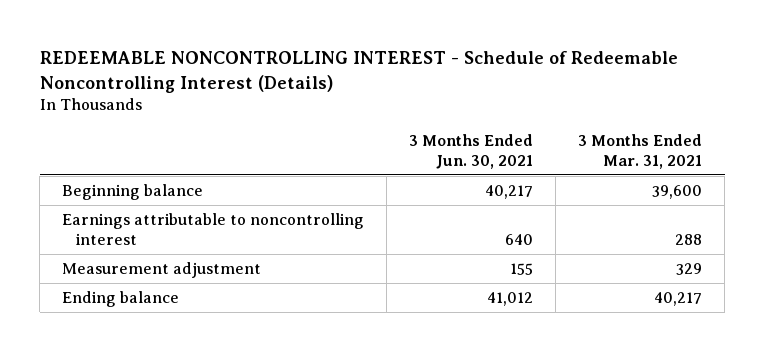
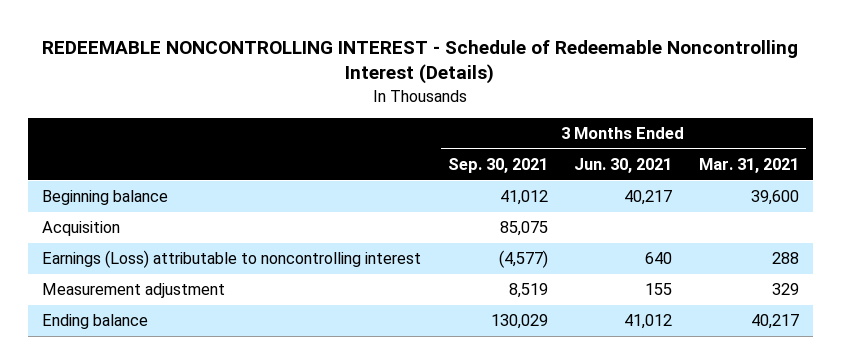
- | 3 Months Ended Jun. 30, 2021 | 3 Months Ended Mar. 31, 2021
+ | 3 Months Ended Sep. 30, 2021 | 3 Months Ended Jun. 30, 2021 | 3 Months Ended Mar. 31, 2021
- Earnings attributable to noncontrolling interest | 640 | 288
+ Acquisition | 85,075 | |
+ Earnings (Loss) attributable to noncontrolling interest | (4,577) | 640 | 288

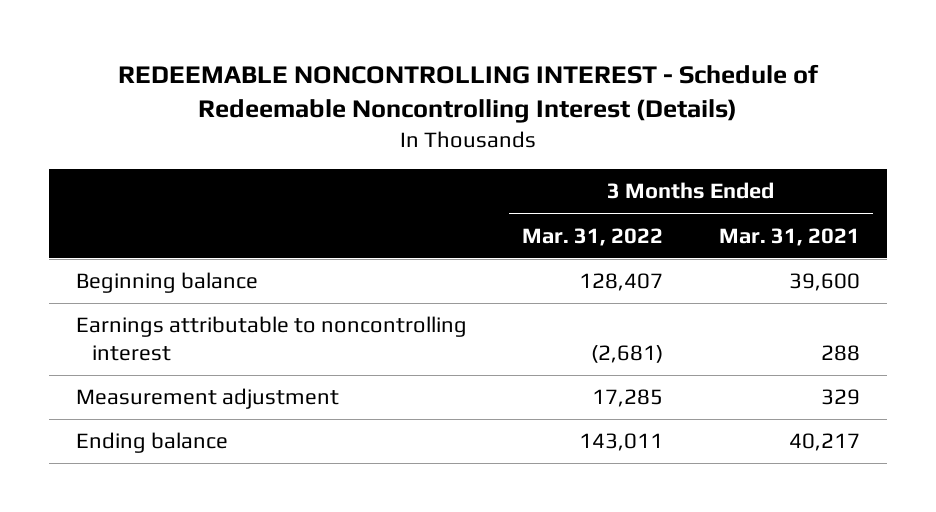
- | 3 Months Ended Sep. 30, 2021 | 3 Months Ended Jun. 30, 2021 | 3 Months Ended Mar. 31, 2021
+ | 3 Months Ended Mar. 31, 2022 | 3 Months Ended Mar. 31, 2021
- Acquisition | 85,075 | |
- Earnings (Loss) attributable to noncontrolling interest | (4,577) | 640 | 288
+ Earnings attributable to noncontrolling interest | (2,681) | 288

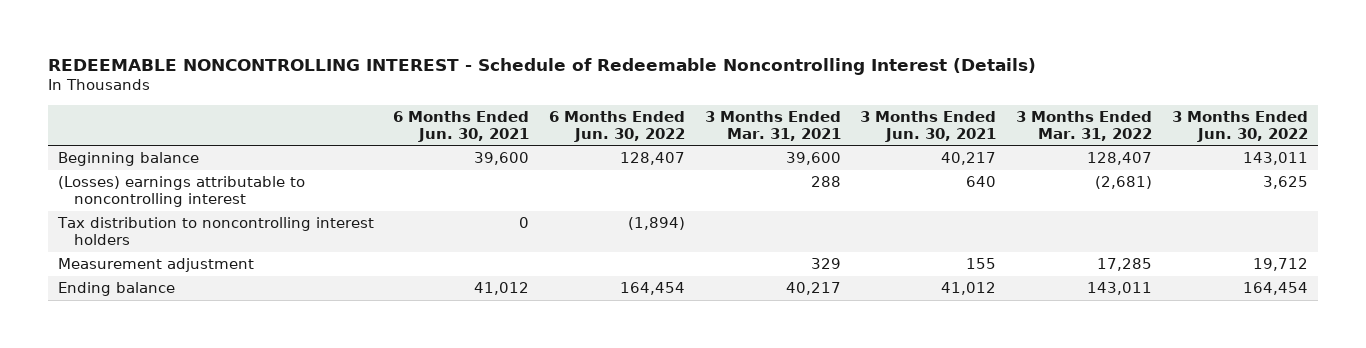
- | 3 Months Ended Mar. 31, 2022 | 3 Months Ended Mar. 31, 2021
+ | 6 Months Ended Jun. 30, 2021 | 6 Months Ended Jun. 30, 2022 | 3 Months Ended Mar. 31, 2021 | 3 Months Ended Jun. 30, 2021 | 3 Months Ended Mar. 31, 2022 | 3 Months Ended Jun. 30, 2022
- Earnings attributable to noncontrolling interest | (2,681) | 288
+ (Losses) earnings attributable to noncontrolling interest | | | 288 | 640 | (2,681) | 3,625
+ Tax distribution to noncontrolling interest holders | 0 | (1,894) | | | |

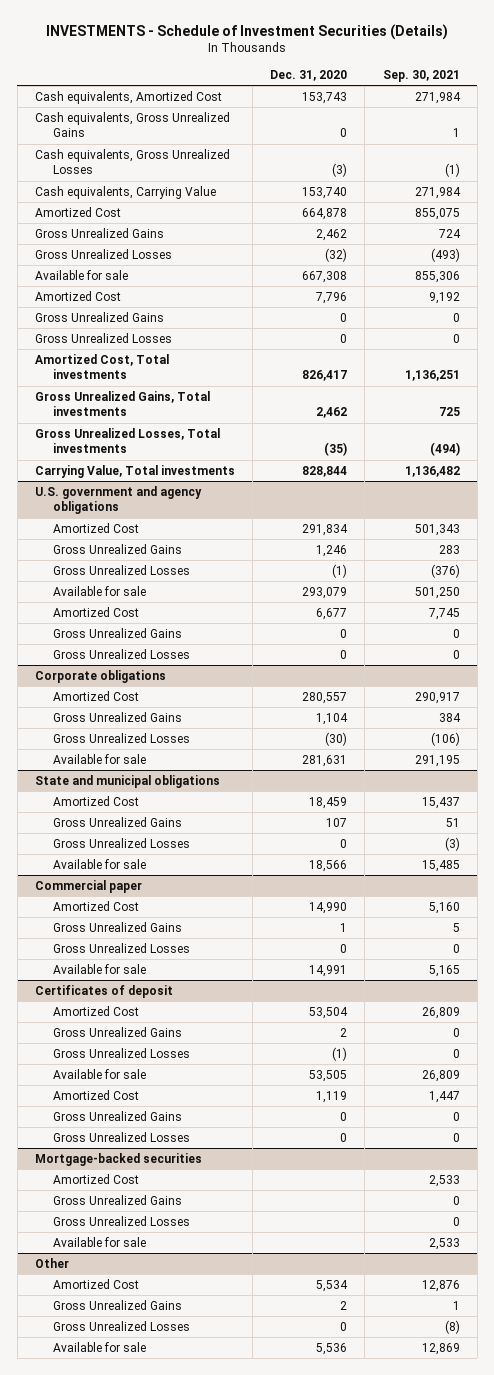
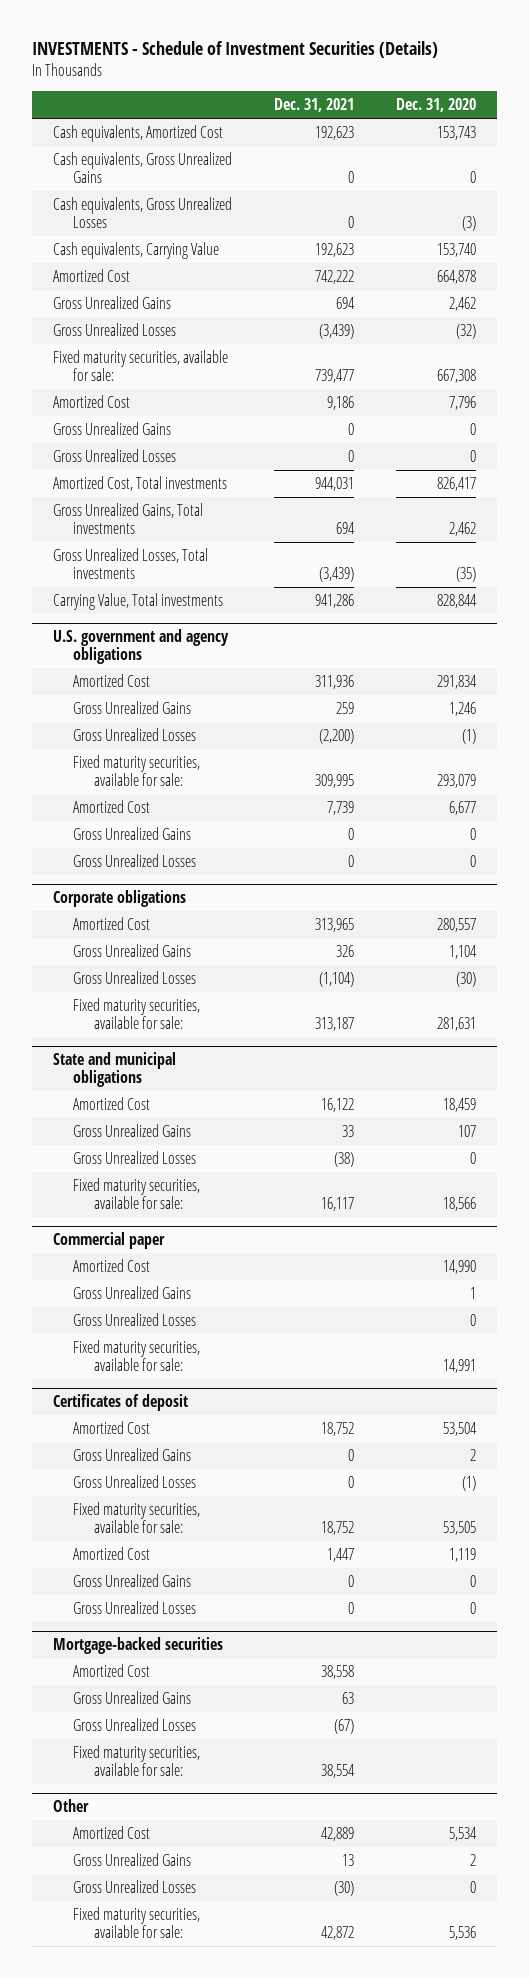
- | Dec. 31, 2020 | Sep. 30, 2021
+ | Dec. 31, 2021 | Dec. 31, 2020
- Available for sale | 667,308 | 855,306
+ Fixed maturity securities, available for sale: | 739,477 | 667,308
@ U.S. government and agency obligations
- Available for sale | 293,079 | 501,250
+ Fixed maturity securities, available for sale: | 309,995 | 293,079
@ Corporate obligations
- Available for sale | 281,631 | 291,195
+ Fixed maturity securities, available for sale: | 313,187 | 281,631
@ State and municipal obligations
- Available for sale | 18,566 | 15,485
+ Fixed maturity securities, available for sale: | 16,117 | 18,566
@ Commercial paper
- Available for sale | 14,991 | 5,165
+ Fixed maturity securities, available for sale: | | 14,991
@ Certificates of deposit
- Available for sale | 53,505 | 26,809
+ Fixed maturity securities, available for sale: | 18,752 | 53,505
@ Mortgage-backed securities
- Available for sale | | 2,533
+ Fixed maturity securities, available for sale: | 38,554 |
@ Other
- Available for sale | 5,536 | 12,869
+ Fixed maturity securities, available for sale: | 42,872 | 5,536

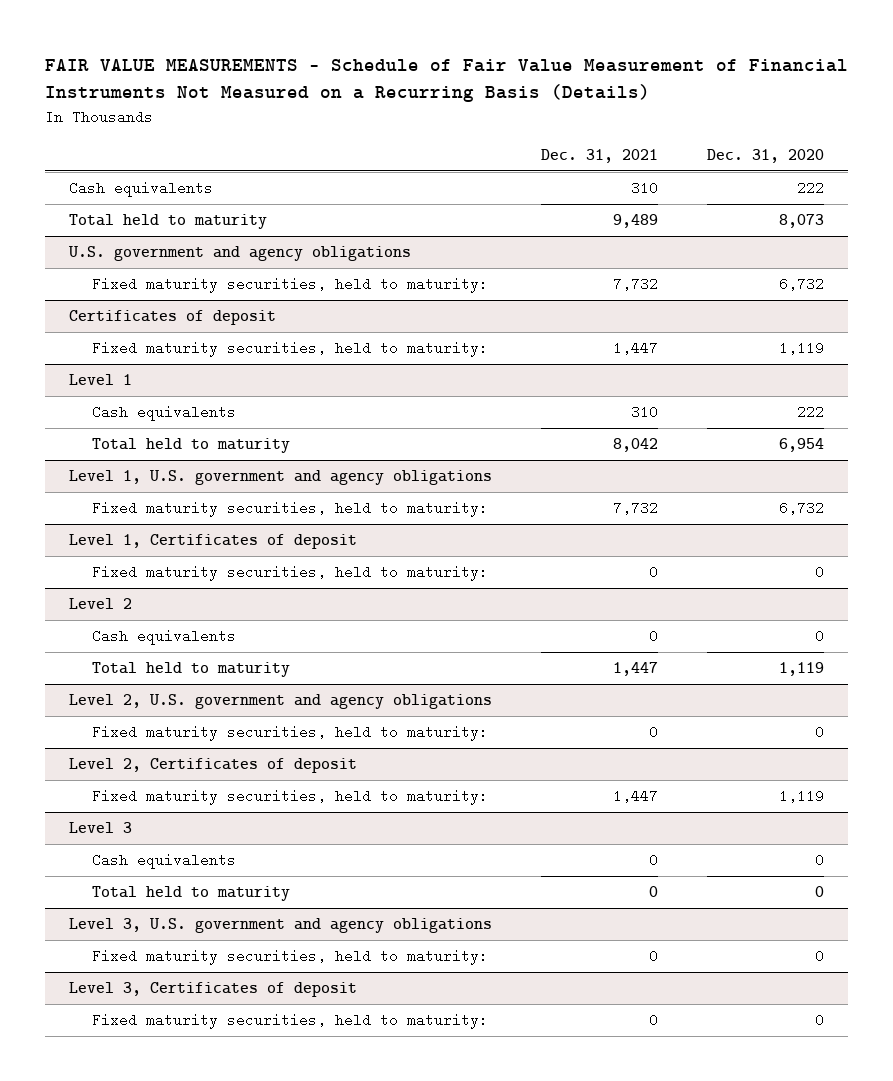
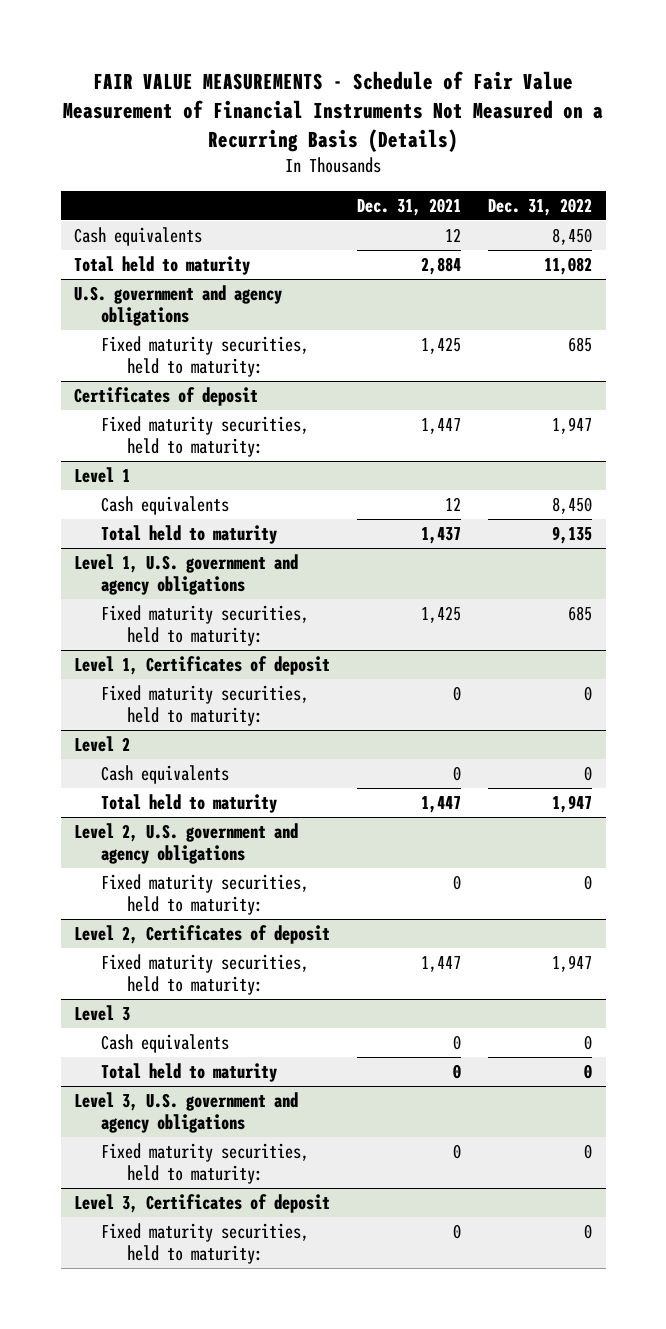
- | Dec. 31, 2021 | Dec. 31, 2020
+ | Dec. 31, 2021 | Dec. 31, 2022
- Cash equivalents | 310 | 222
- Total held to maturity | 9,489 | 8,073
+ Cash equivalents | 12 | 8,450
+ Total held to maturity | 2,884 | 11,082
@ U.S. government and agency obligations
- Fixed maturity securities, held to maturity: | 7,732 | 6,732
+ Fixed maturity securities, held to maturity: | 1,425 | 685
@ Level 1
- Cash equivalents | 310 | 222
- Total held to maturity | 8,042 | 6,954
+ Cash equivalents | 12 | 8,450
+ Total held to maturity | 1,437 | 9,135
@ Level 1, U.S. government and agency obligations
- Fixed maturity securities, held to maturity: | 7,732 | 6,732
+ Fixed maturity securities, held to maturity: | 1,425 | 685

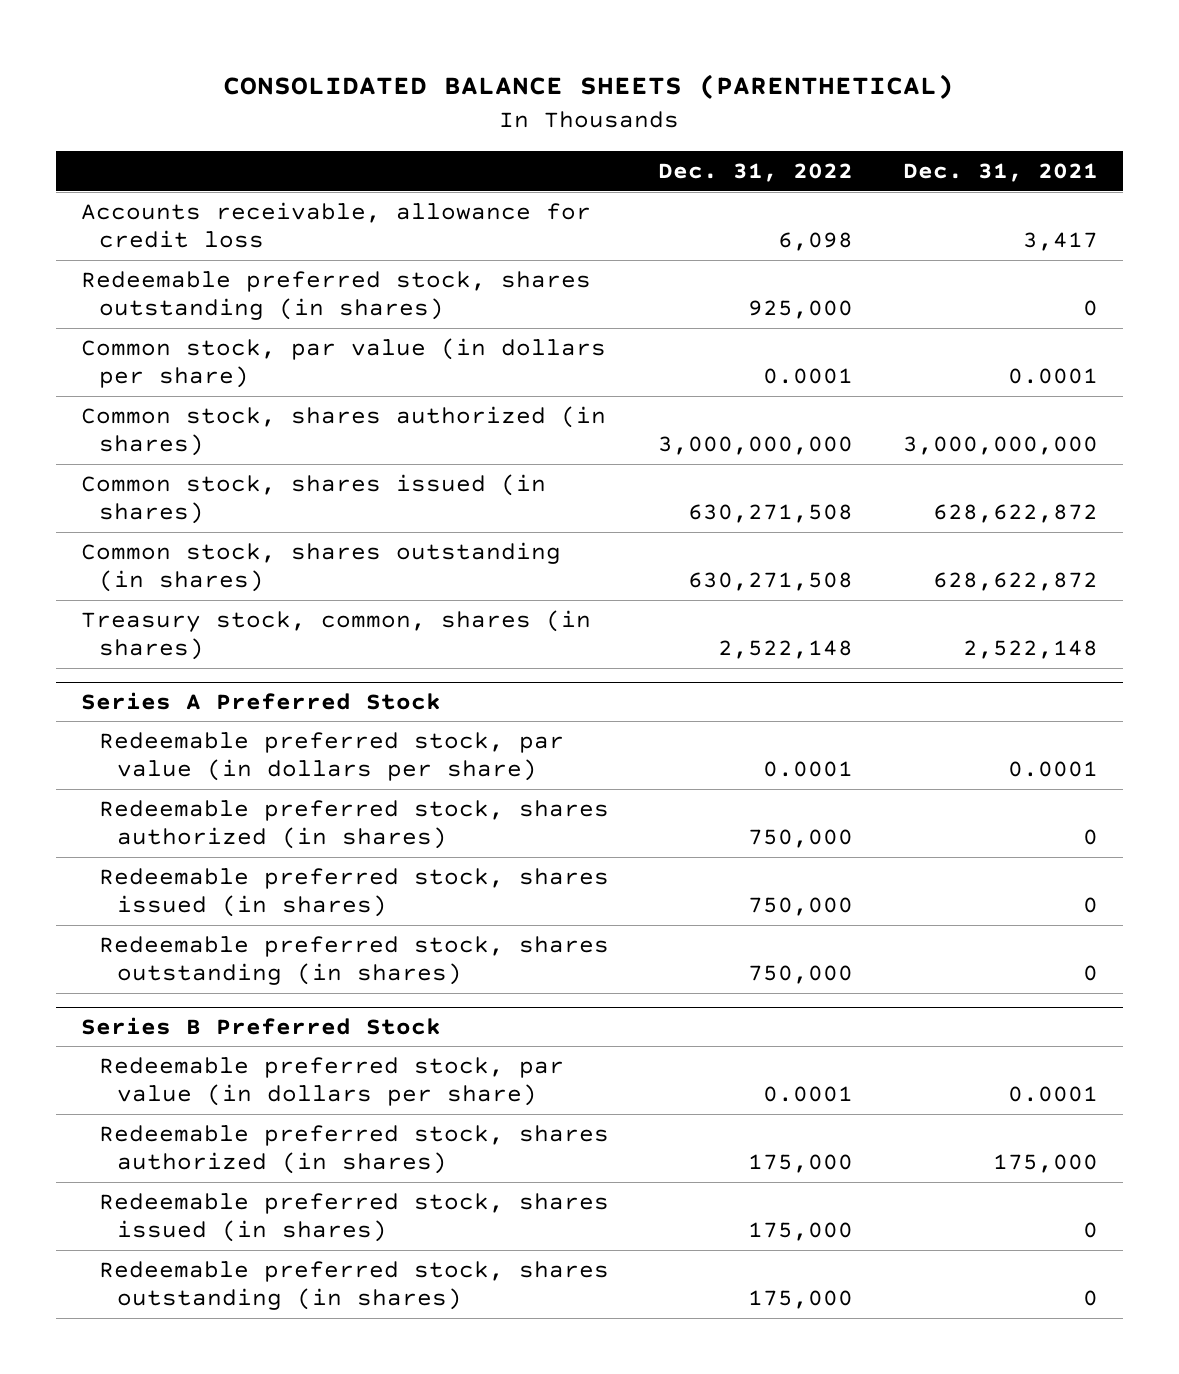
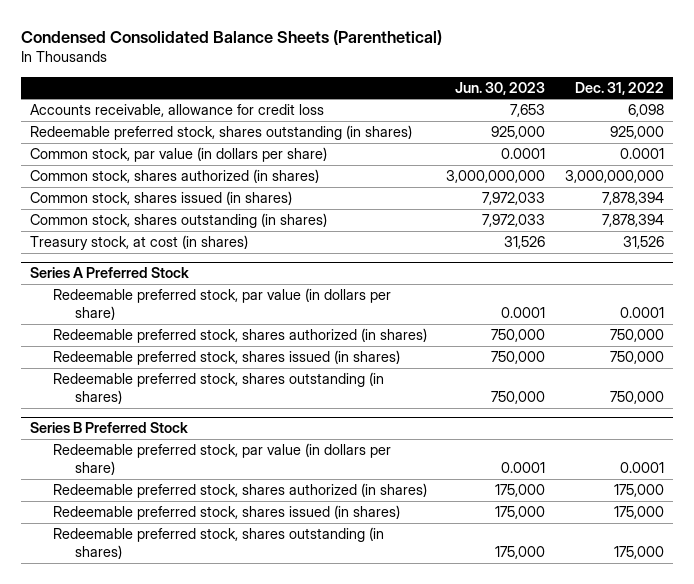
- CONSOLIDATED BALANCE SHEETS (PARENTHETICAL)
+ Condensed Consolidated Balance Sheets (Parenthetical)
- | Dec. 31, 2022 | Dec. 31, 2021
+ | Jun. 30, 2023 | Dec. 31, 2022
- Common stock, shares issued (in shares) | 630,271,508 | 628,622,872
- Common stock, shares outstanding (in shares) | 630,271,508 | 628,622,872
- Treasury stock, common, shares (in shares) | 2,522,148 | 2,522,148
+ Common stock, shares issued (in shares) | 7,972,033 | 7,878,394
+ Common stock, shares outstanding (in shares) | 7,972,033 | 7,878,394
+ Treasury stock, at cost (in shares) | 31,526 | 31,526

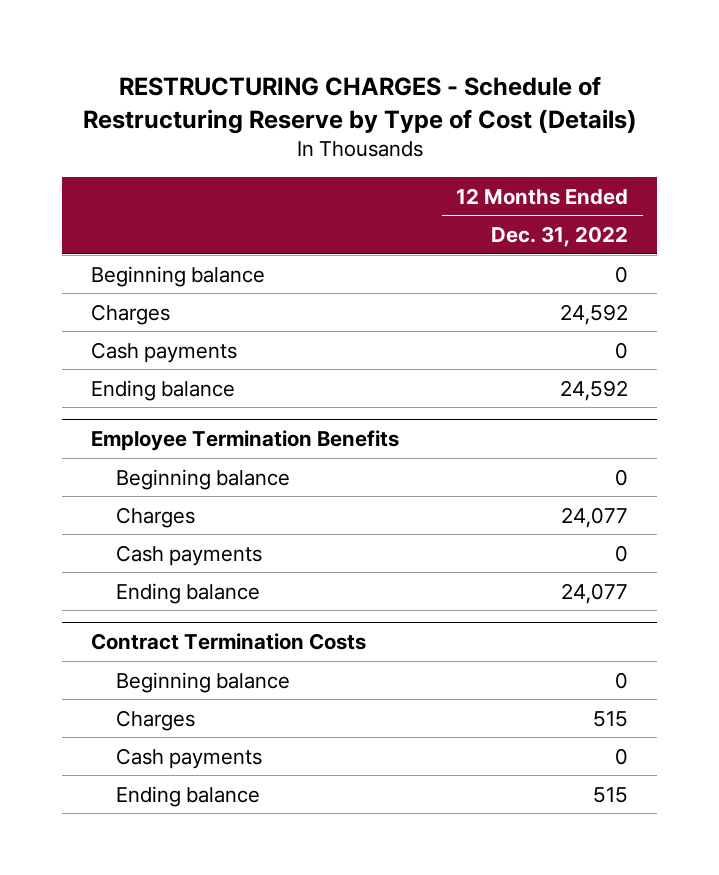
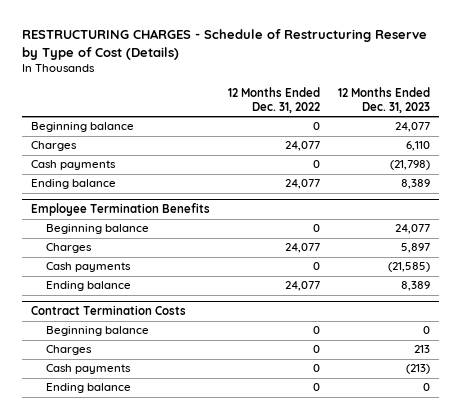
- | 12 Months Ended Dec. 31, 2022
+ | 12 Months Ended Dec. 31, 2022 | 12 Months Ended Dec. 31, 2023
- Charges | 24,592
+ Charges | 24,077 | 6,110
- Ending balance | 24,592
+ Ending balance | 24,077 | 8,389
@ Contract Termination Costs
- Charges | 515
+ Charges | 0 | 213
- Ending balance | 515
+ Ending balance | 0 | 0

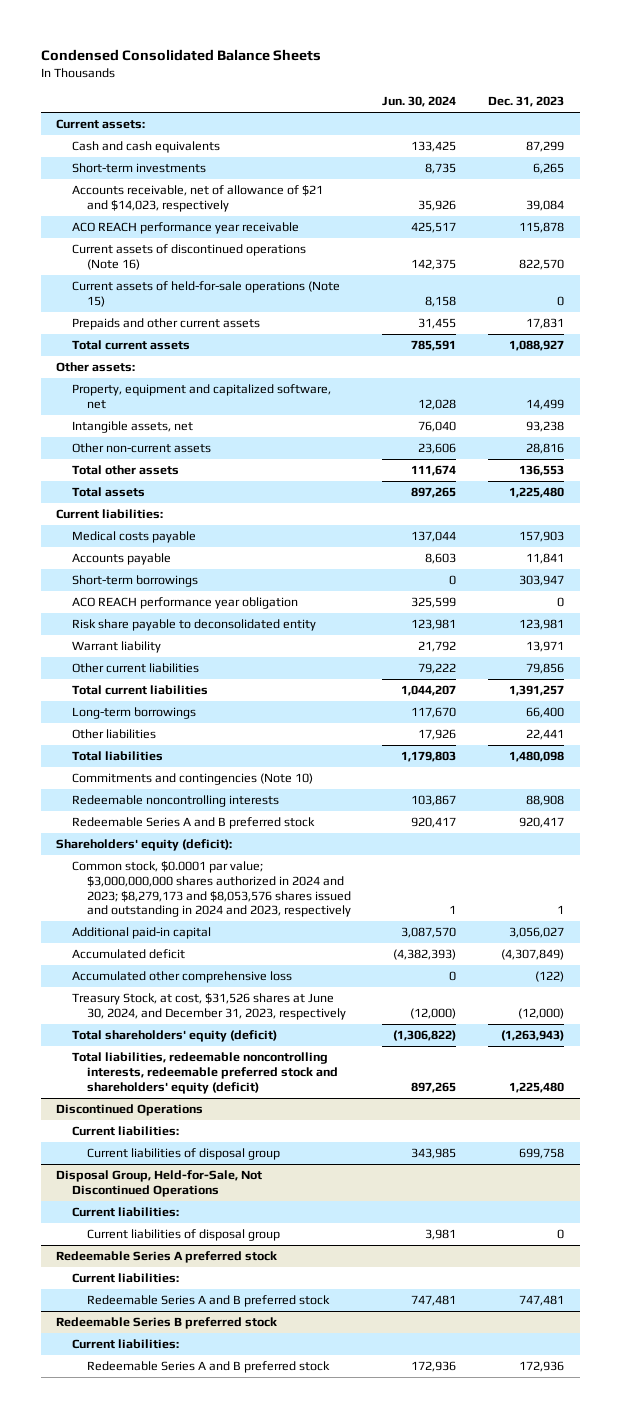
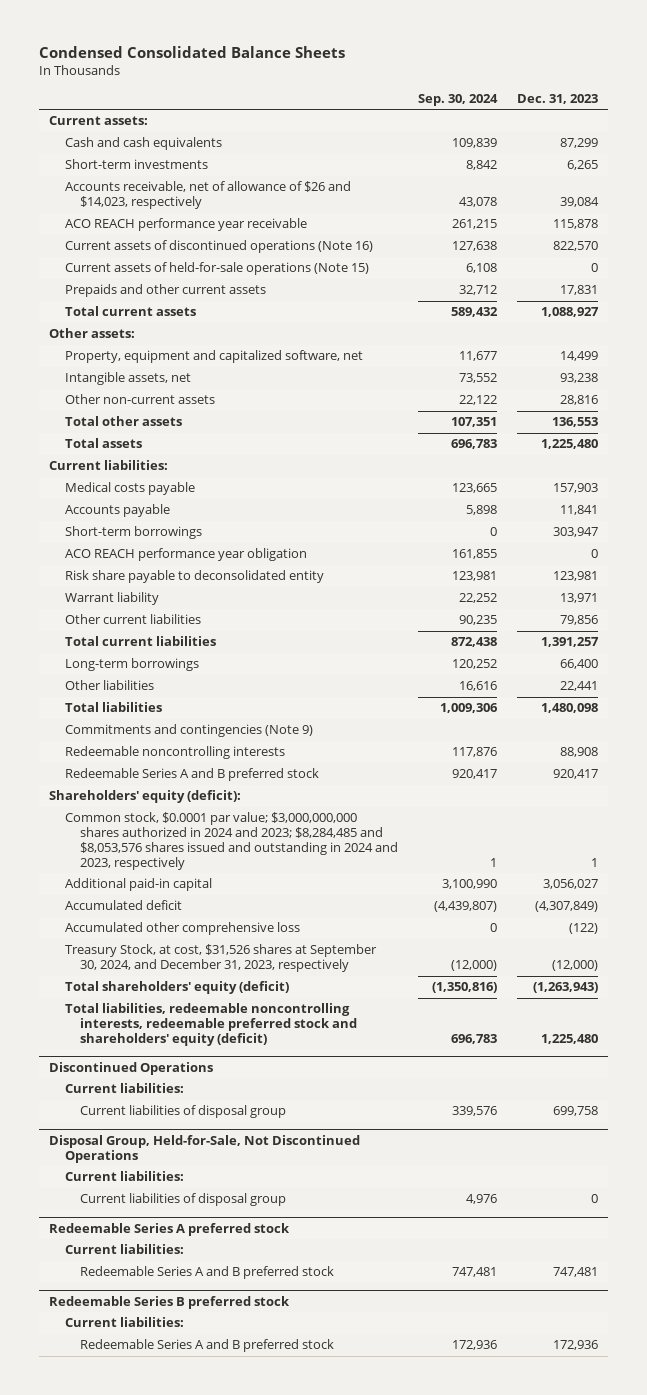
- | Jun. 30, 2024 | Dec. 31, 2023
+ | Sep. 30, 2024 | Dec. 31, 2023
- Accounts receivable, net of allowance of $21 and $14,023, respectively | 35,926 | 39,084
+ Accounts receivable, net of allowance of $26 and $14,023, respectively | 43,078 | 39,084
- Commitments and contingencies (Note 10)
+ Commitments and contingencies (Note 9)
- Common stock, $0.0001 par value; $3,000,000,000 shares authorized in 2024 and 2023; $8,279,173 and $8,053,576 shares issued and outstanding in 2024 and 2023, respectively | 1 | 1
+ Common stock, $0.0001 par value; $3,000,000,000 shares authorized in 2024 and 2023; $8,284,485 and $8,053,576 shares issued and outstanding in 2024 and 2023, respectively | 1 | 1
- Treasury Stock, at cost, $31,526 shares at June 30, 2024, and December 31, 2023, respectively | (12,000) | (12,000)
+ Treasury Stock, at cost, $31,526 shares at September 30, 2024, and December 31, 2023, respectively | (12,000) | (12,000)

